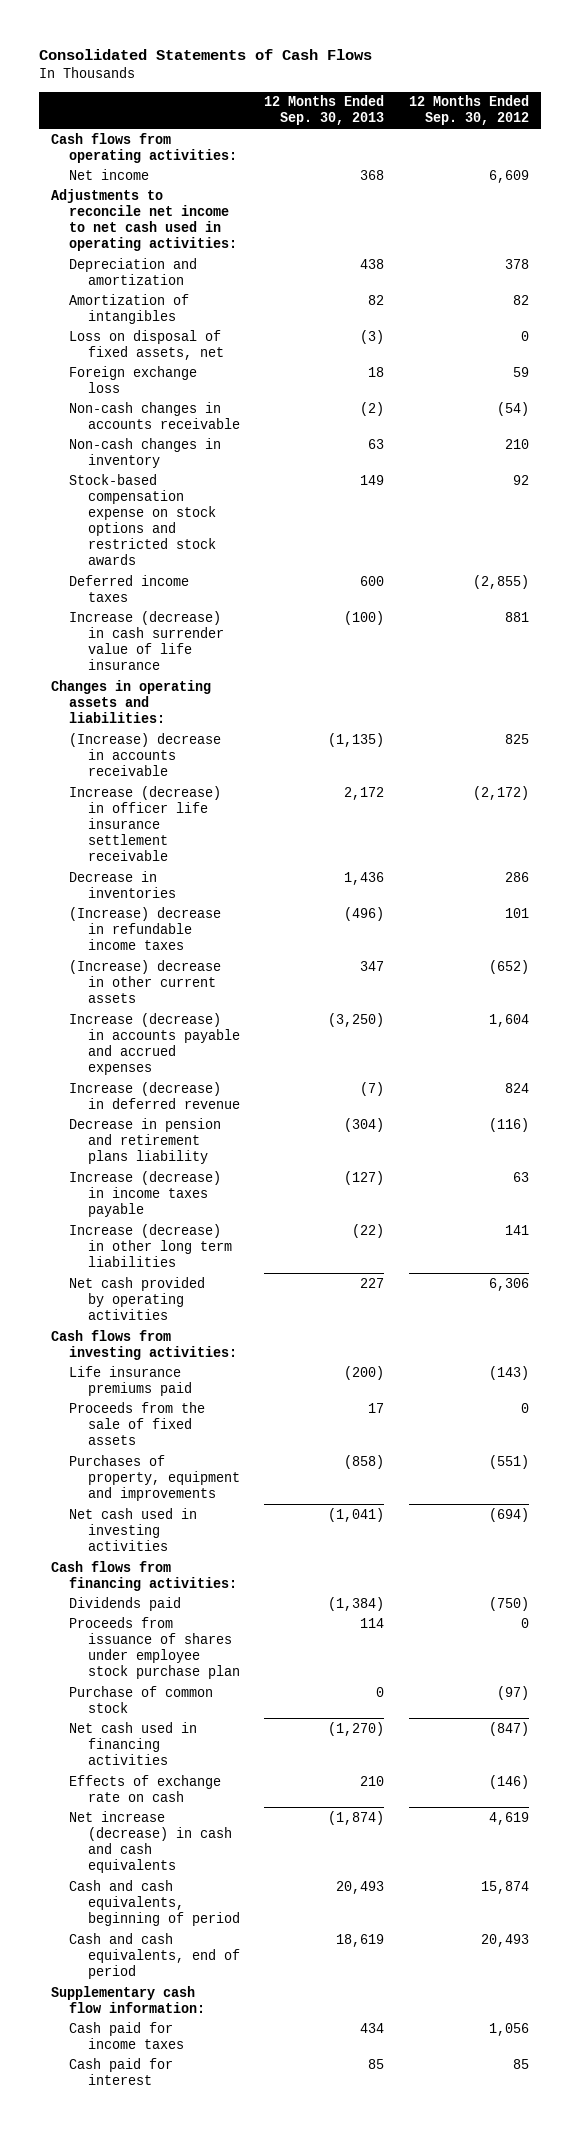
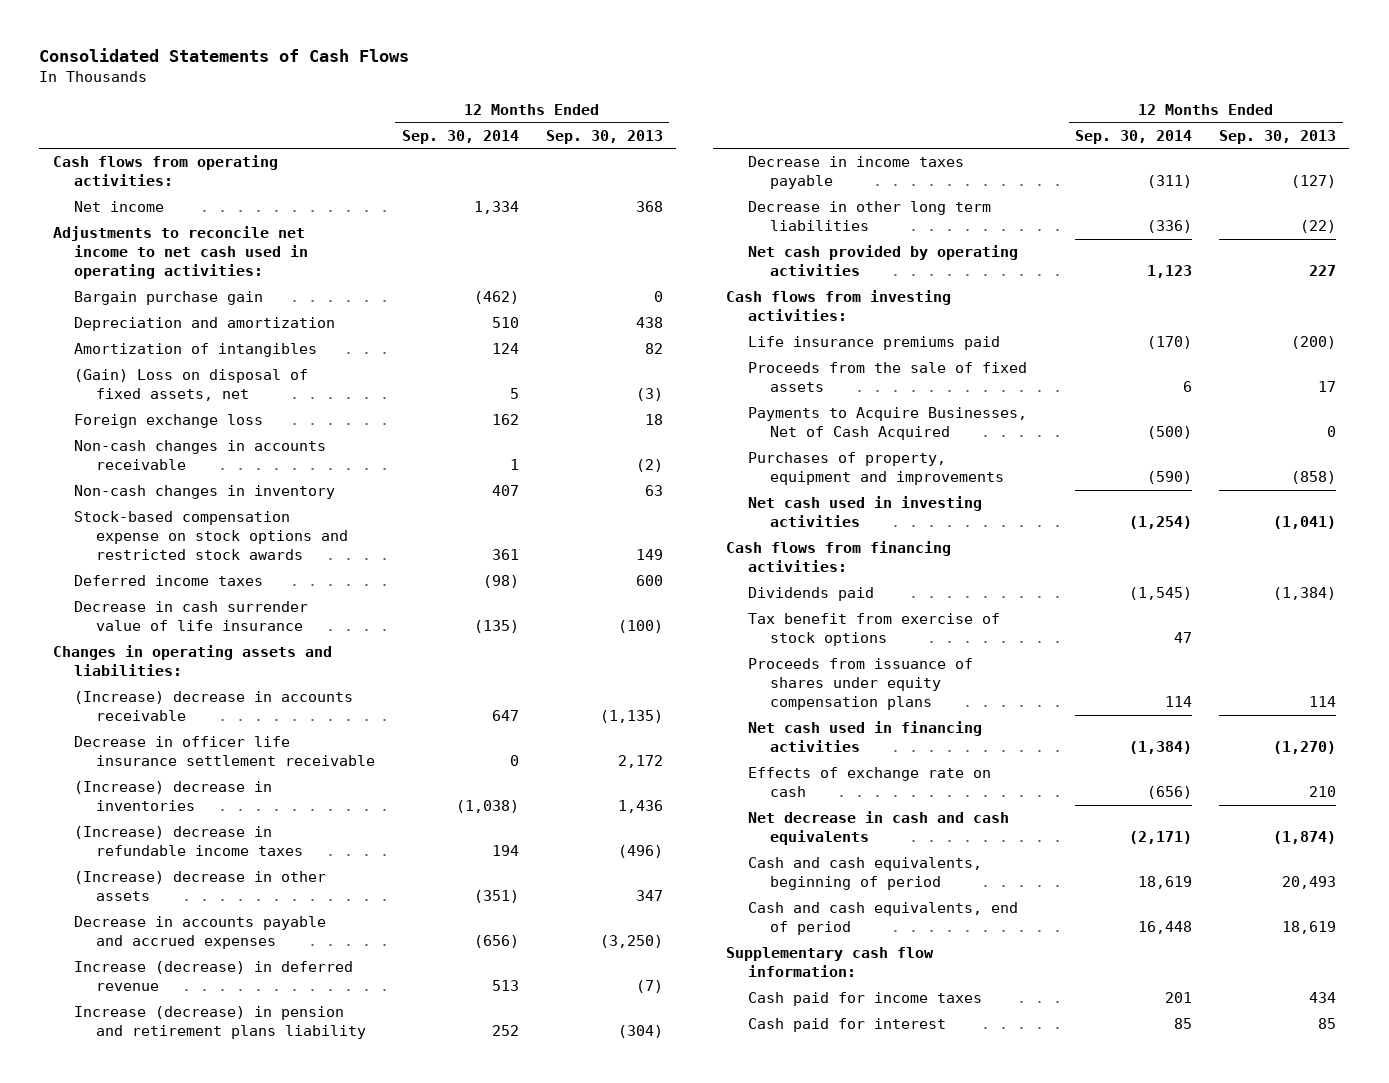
- | 12 Months Ended Sep. 30, 2013 | 12 Months Ended Sep. 30, 2012
+ | 12 Months Ended Sep. 30, 2014 | 12 Months Ended Sep. 30, 2013
+ Bargain purchase gain | (462) | 0
- Loss on disposal of fixed assets, net | (3) | 0
+ (Gain) Loss on disposal of fixed assets, net | 5 | (3)
- Increase (decrease) in cash surrender value of life insurance | (100) | 881
+ Decrease in cash surrender value of life insurance | (135) | (100)
- Increase (decrease) in officer life insurance settlement receivable | 2,172 | (2,172)
- Decrease in inventories | 1,436 | 286
+ Decrease in officer life insurance settlement receivable | 0 | 2,172
+ (Increase) decrease in inventories | (1,038) | 1,436
- (Increase) decrease in other current assets | 347 | (652)
- Increase (decrease) in accounts payable and accrued expenses | (3,250) | 1,604
+ (Increase) decrease in other assets | (351) | 347
+ Decrease in accounts payable and accrued expenses | (656) | (3,250)
- Decrease in pension and retirement plans liability | (304) | (116)
- Increase (decrease) in income taxes payable | (127) | 63
- Increase (decrease) in other long term liabilities | (22) | 141
+ Increase (decrease) in pension and retirement plans liability | 252 | (304)
+ Decrease in income taxes payable | (311) | (127)
+ Decrease in other long term liabilities | (336) | (22)
+ Payments to Acquire Businesses, Net of Cash Acquired | (500) | 0
- Proceeds from issuance of shares under employee stock purchase plan | 114 | 0
- Purchase of common stock | 0 | (97)
+ Tax benefit from exercise of stock options | 47 |
+ Proceeds from issuance of shares under equity compensation plans | 114 | 114
- Net increase (decrease) in cash and cash equivalents | (1,874) | 4,619
+ Net decrease in cash and cash equivalents | (2,171) | (1,874)

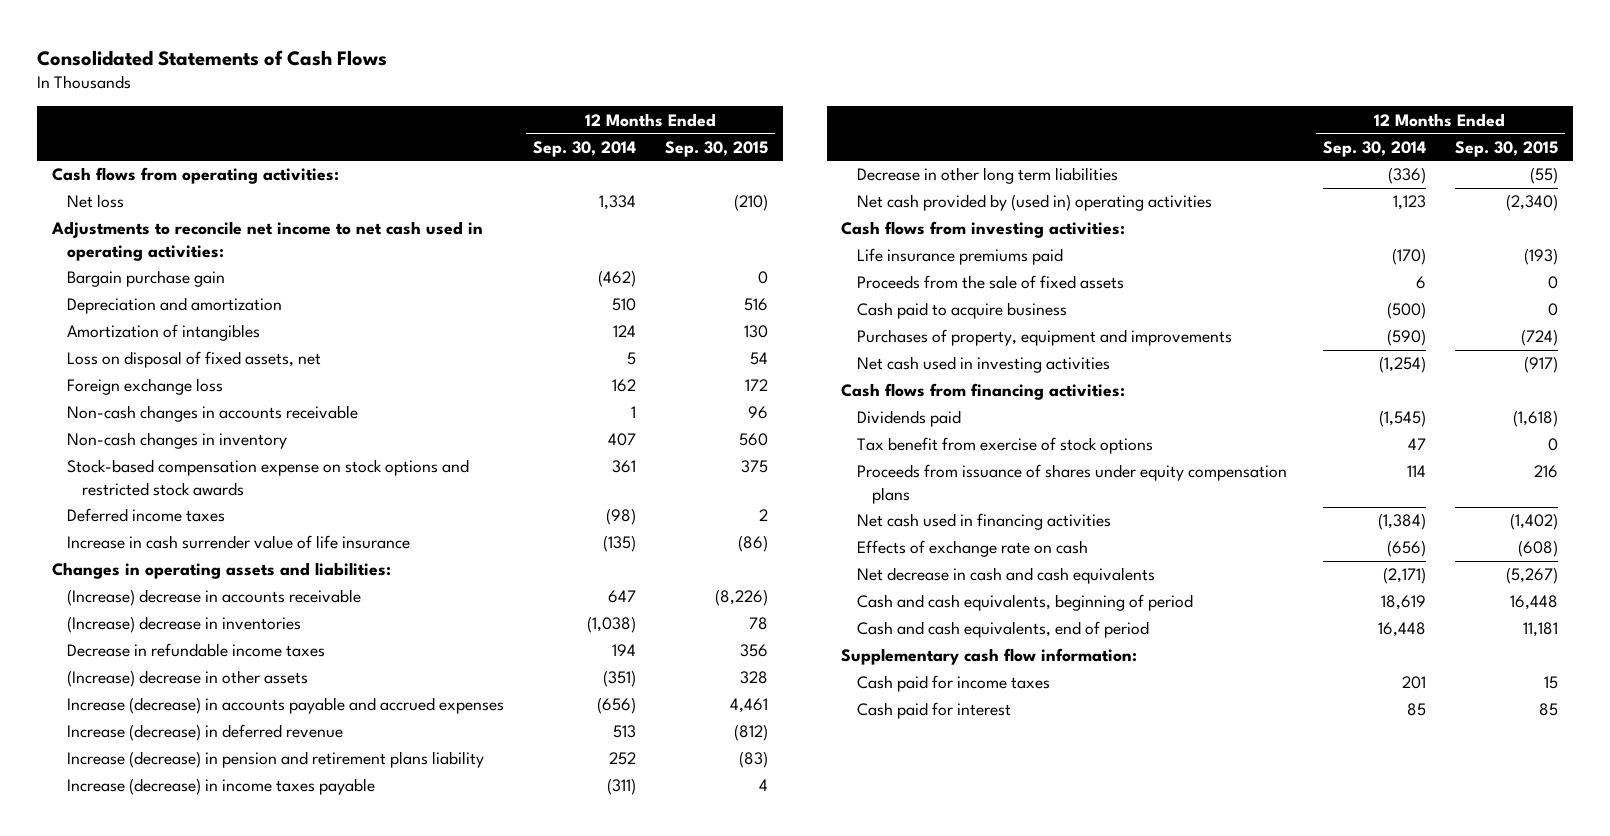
- | 12 Months Ended Sep. 30, 2014 | 12 Months Ended Sep. 30, 2013
+ | 12 Months Ended Sep. 30, 2014 | 12 Months Ended Sep. 30, 2015
- Net income | 1,334 | 368
+ Net loss | 1,334 | (210)
- (Gain) Loss on disposal of fixed assets, net | 5 | (3)
+ Loss on disposal of fixed assets, net | 5 | 54
- Decrease in cash surrender value of life insurance | (135) | (100)
+ Increase in cash surrender value of life insurance | (135) | (86)
- Decrease in officer life insurance settlement receivable | 0 | 2,172
- (Increase) decrease in refundable income taxes | 194 | (496)
+ Decrease in refundable income taxes | 194 | 356
- Decrease in accounts payable and accrued expenses | (656) | (3,250)
+ Increase (decrease) in accounts payable and accrued expenses | (656) | 4,461
- Decrease in income taxes payable | (311) | (127)
+ Increase (decrease) in income taxes payable | (311) | 4
- Net cash provided by operating activities | 1,123 | 227
+ Net cash provided by (used in) operating activities | 1,123 | (2,340)
- Payments to Acquire Businesses, Net of Cash Acquired | (500) | 0
+ Cash paid to acquire business | (500) | 0

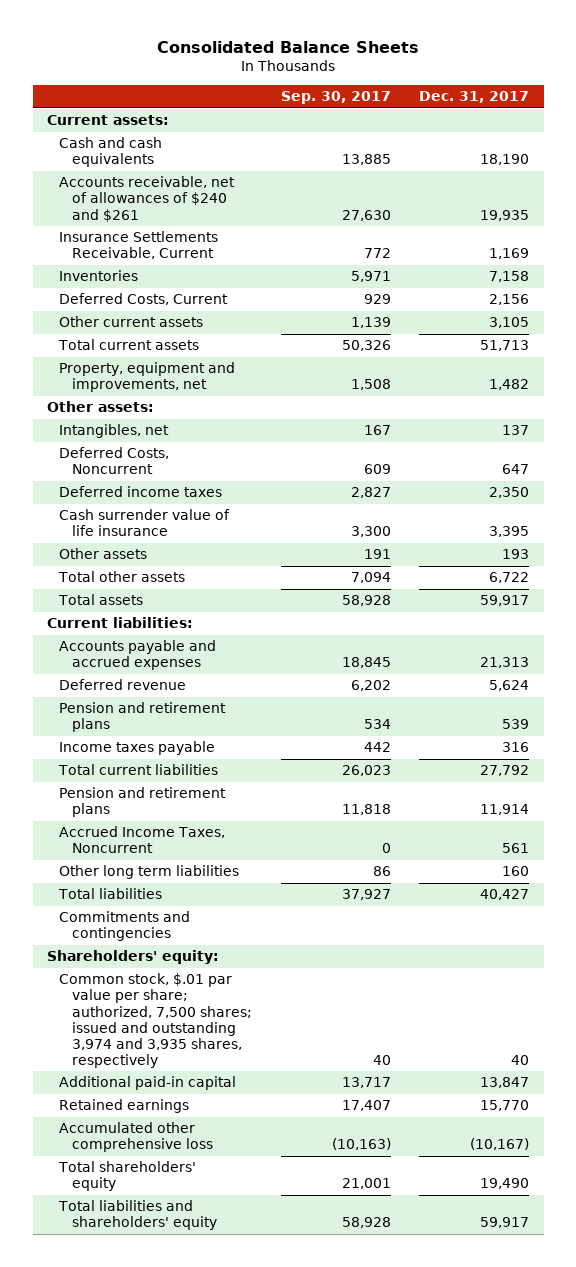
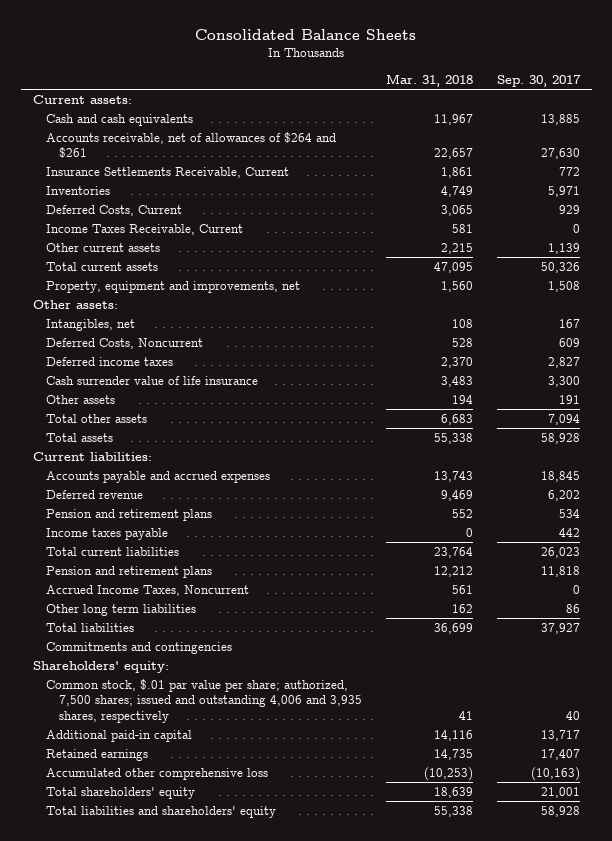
- | Sep. 30, 2017 | Dec. 31, 2017
+ | Mar. 31, 2018 | Sep. 30, 2017
- Accounts receivable, net of allowances of $240 and $261 | 27,630 | 19,935
+ Accounts receivable, net of allowances of $264 and $261 | 22,657 | 27,630
+ Income Taxes Receivable, Current | 581 | 0
- Common stock, $.01 par value per share; authorized, 7,500 shares; issued and outstanding 3,974 and 3,935 shares, respectively | 40 | 40
+ Common stock, $.01 par value per share; authorized, 7,500 shares; issued and outstanding 4,006 and 3,935 shares, respectively | 41 | 40

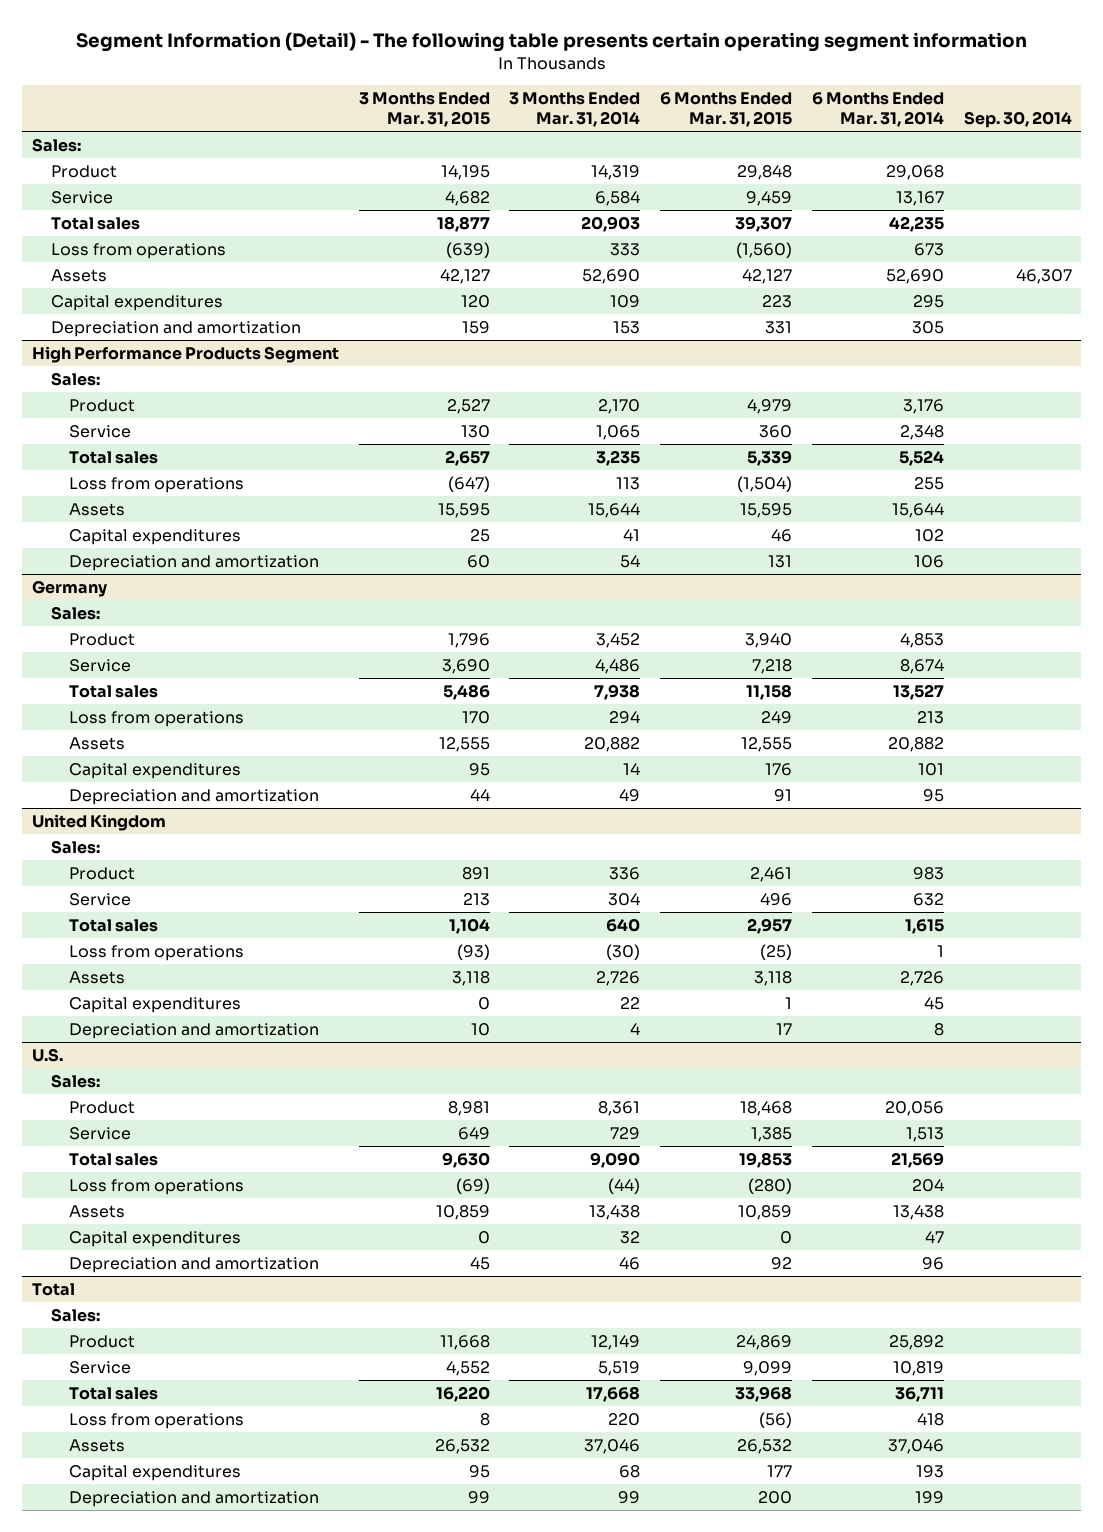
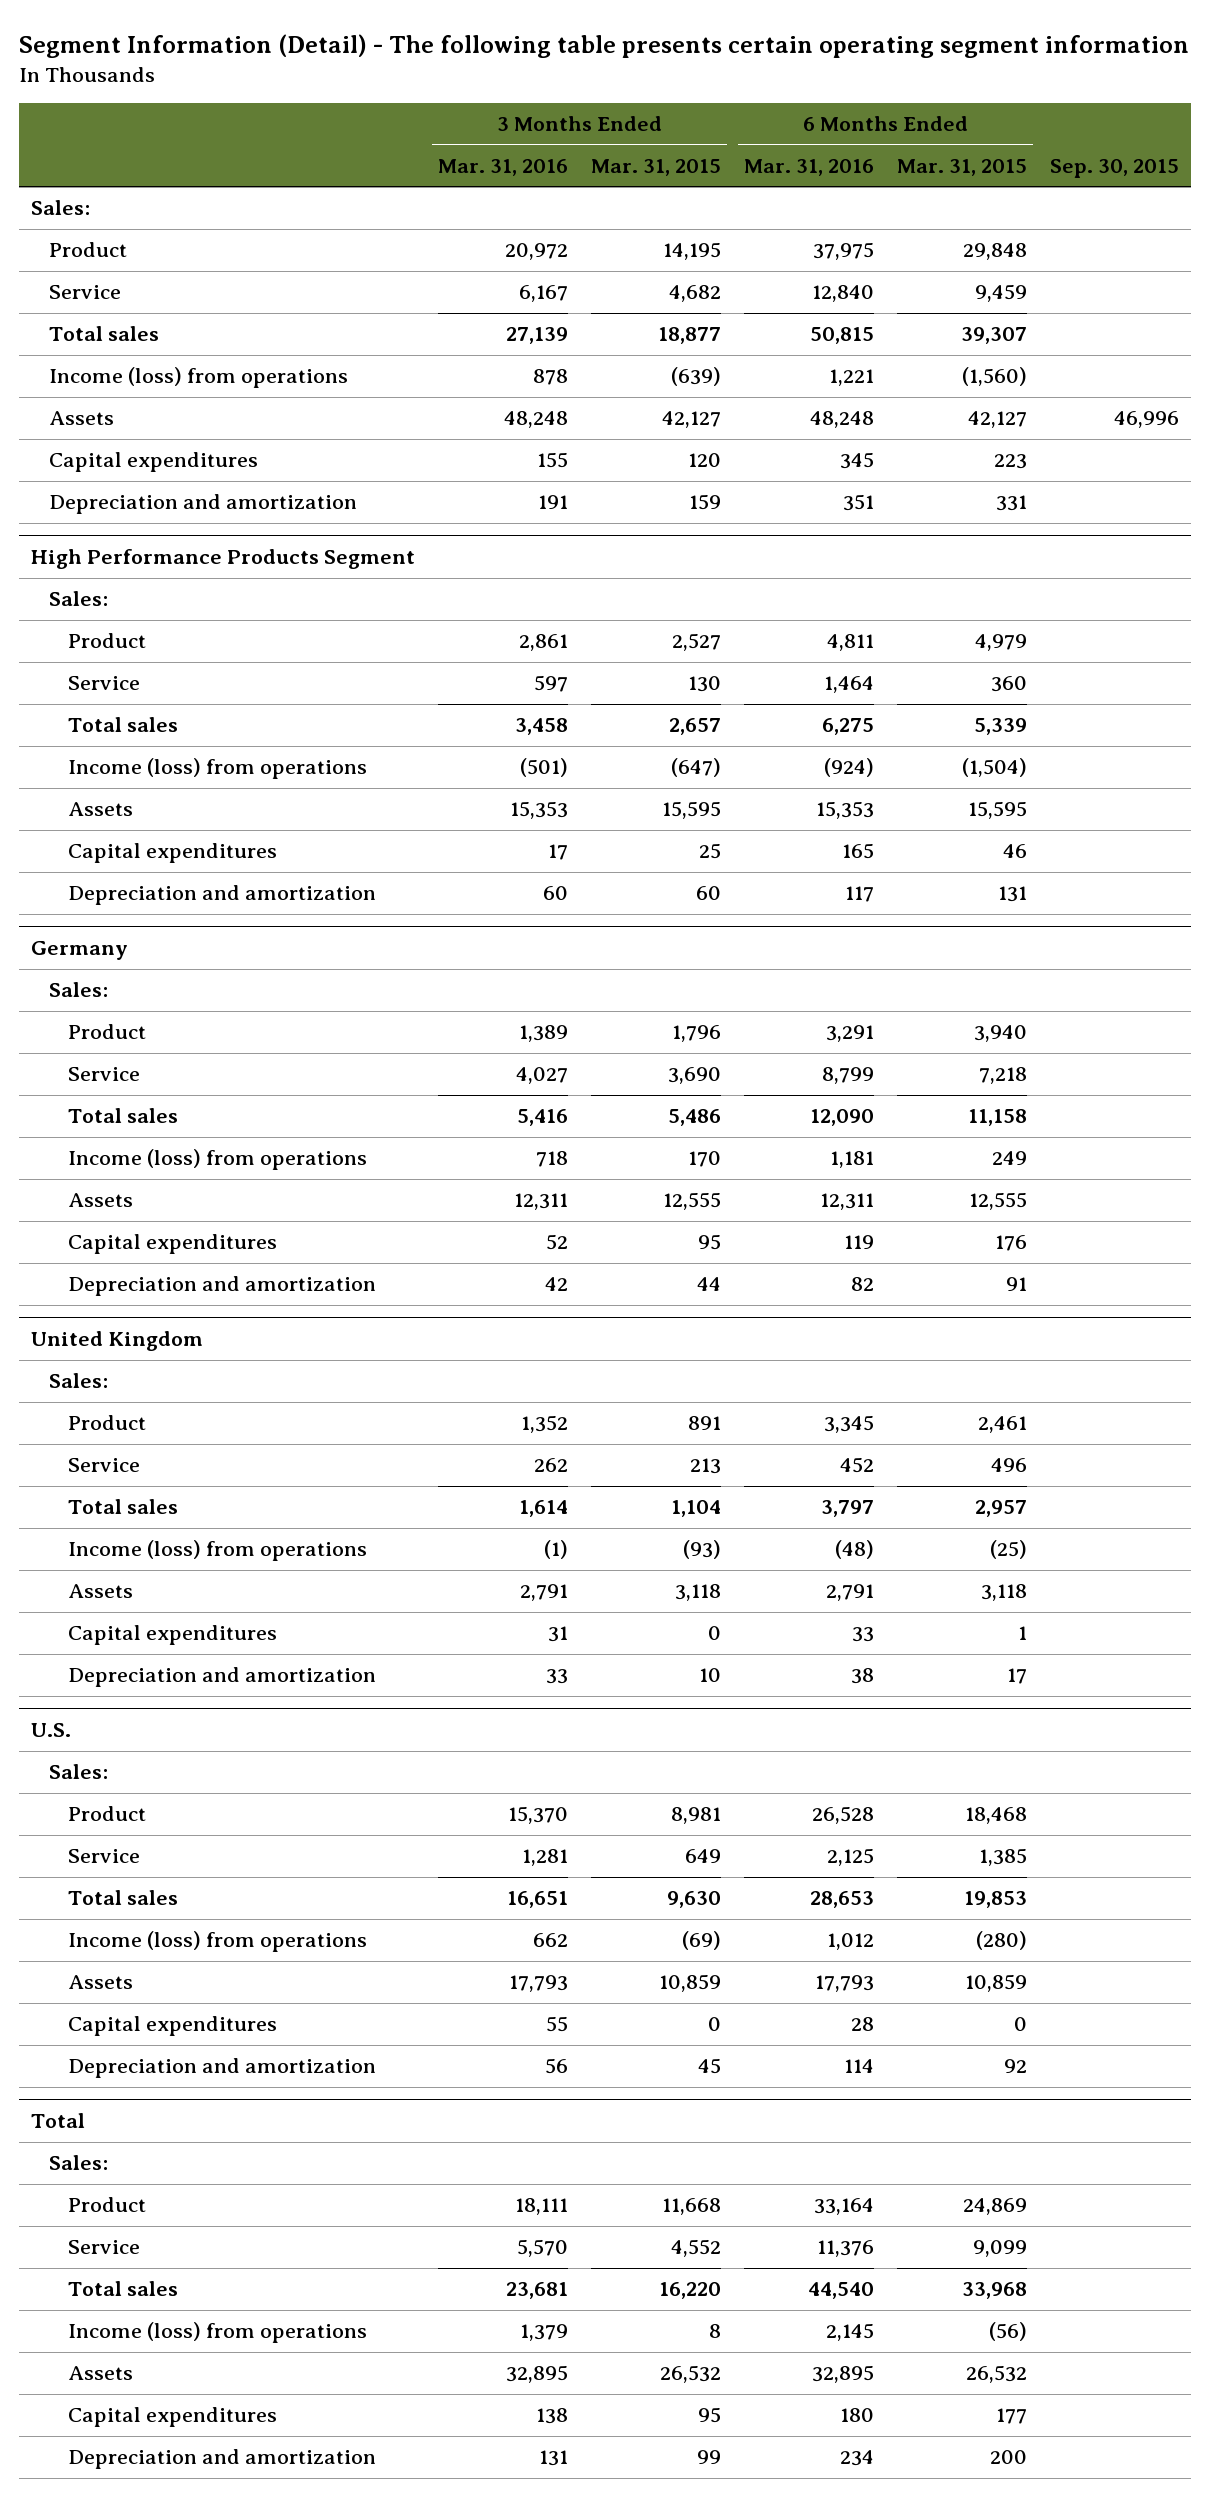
- | 3 Months Ended Mar. 31, 2015 | 3 Months Ended Mar. 31, 2014 | 6 Months Ended Mar. 31, 2015 | 6 Months Ended Mar. 31, 2014 | Sep. 30, 2014
+ | 3 Months Ended Mar. 31, 2016 | 3 Months Ended Mar. 31, 2015 | 6 Months Ended Mar. 31, 2016 | 6 Months Ended Mar. 31, 2015 | Sep. 30, 2015
- Loss from operations | (639) | 333 | (1,560) | 673 |
+ Income (loss) from operations | 878 | (639) | 1,221 | (1,560) |
@ High Performance Products Segment
- Loss from operations | (647) | 113 | (1,504) | 255 |
+ Income (loss) from operations | (501) | (647) | (924) | (1,504) |
@ Germany
- Loss from operations | 170 | 294 | 249 | 213 |
+ Income (loss) from operations | 718 | 170 | 1,181 | 249 |
@ United Kingdom
- Loss from operations | (93) | (30) | (25) | 1 |
+ Income (loss) from operations | (1) | (93) | (48) | (25) |
@ U.S.
- Loss from operations | (69) | (44) | (280) | 204 |
+ Income (loss) from operations | 662 | (69) | 1,012 | (280) |
@ Total
- Loss from operations | 8 | 220 | (56) | 418 |
+ Income (loss) from operations | 1,379 | 8 | 2,145 | (56) |

